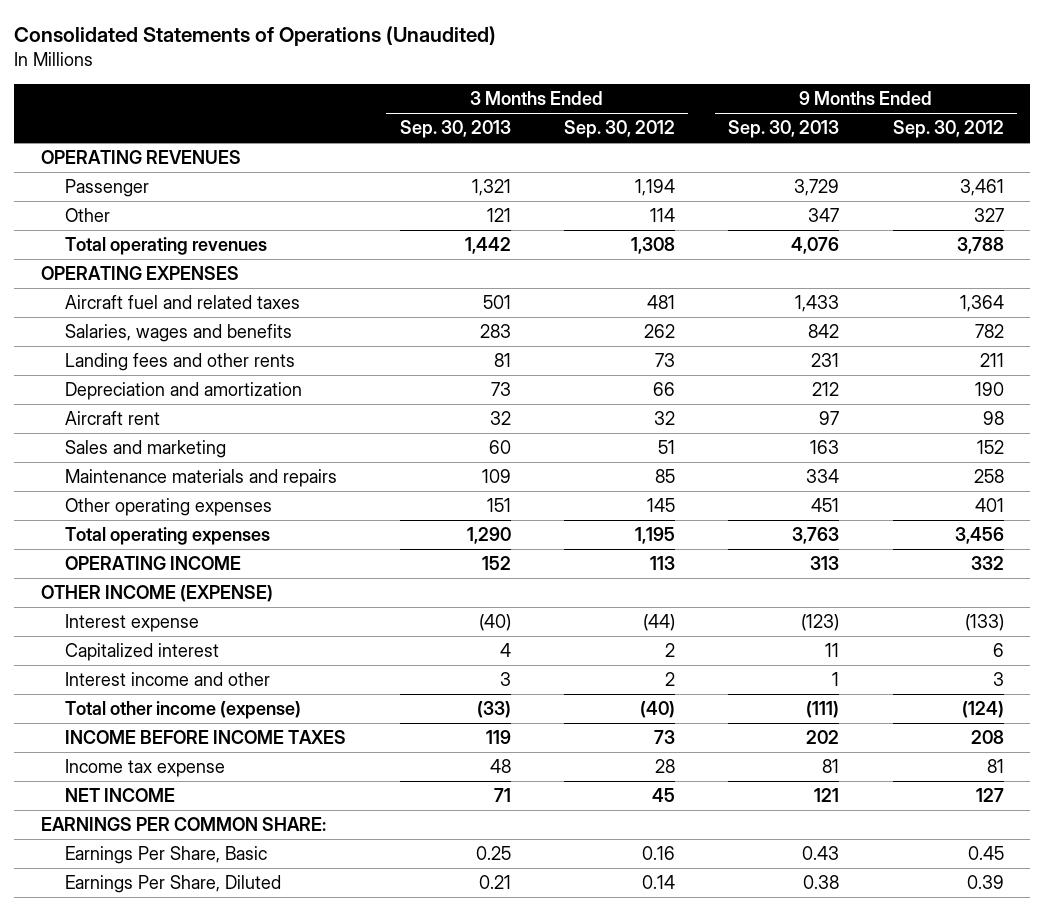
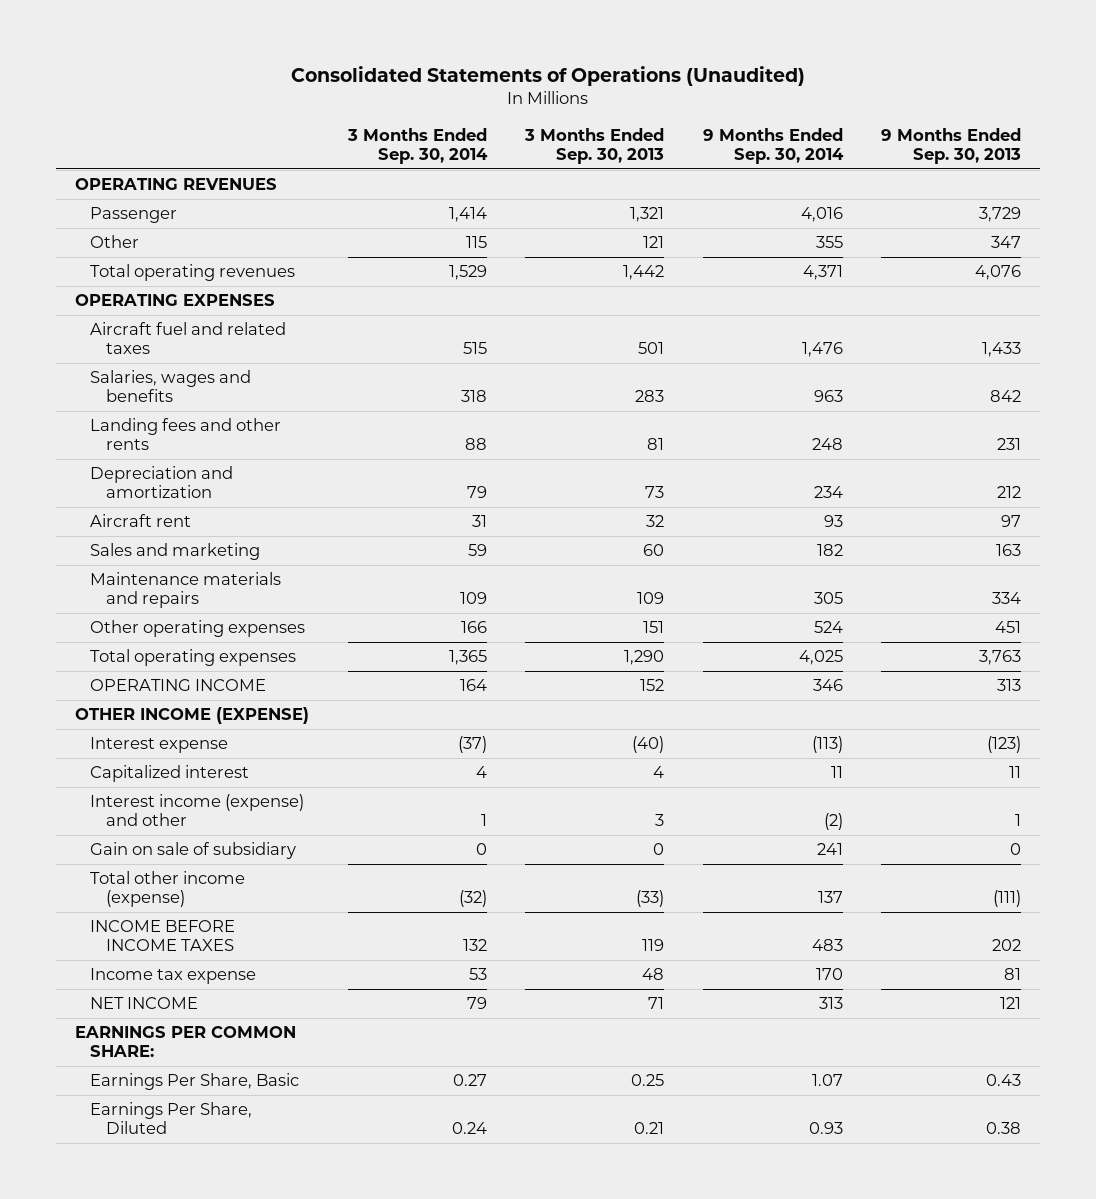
- | 3 Months Ended Sep. 30, 2013 | 3 Months Ended Sep. 30, 2012 | 9 Months Ended Sep. 30, 2013 | 9 Months Ended Sep. 30, 2012
+ | 3 Months Ended Sep. 30, 2014 | 3 Months Ended Sep. 30, 2013 | 9 Months Ended Sep. 30, 2014 | 9 Months Ended Sep. 30, 2013
- Interest income and other | 3 | 2 | 1 | 3
+ Interest income (expense) and other | 1 | 3 | (2) | 1
+ Gain on sale of subsidiary | 0 | 0 | 241 | 0

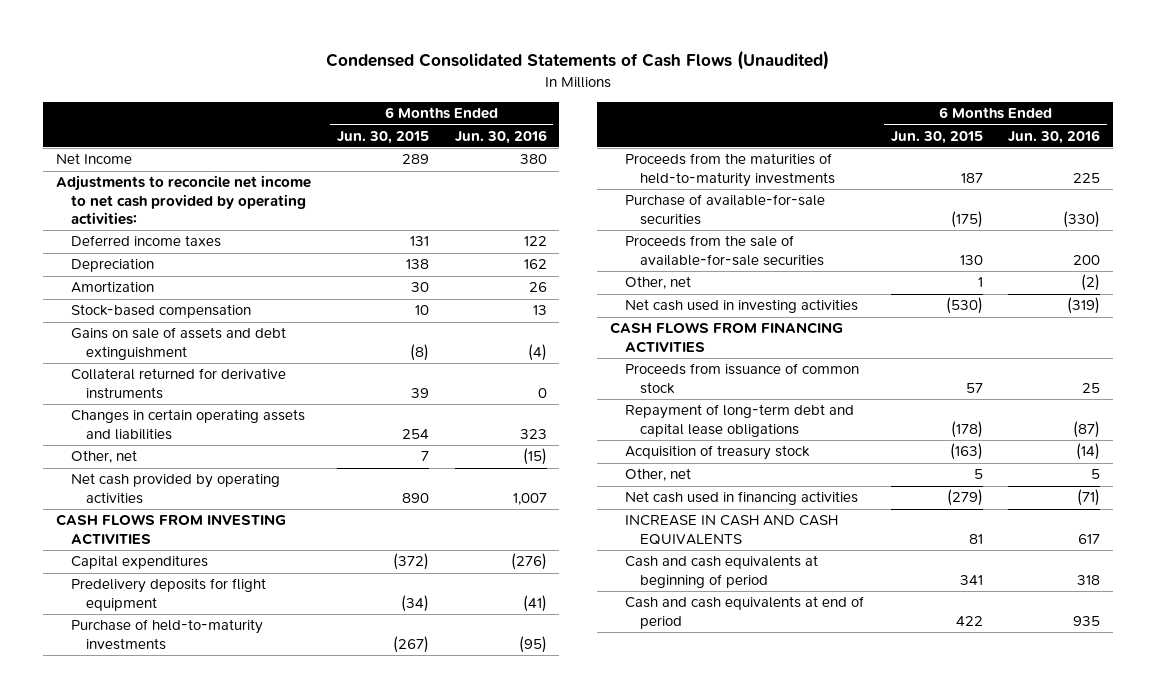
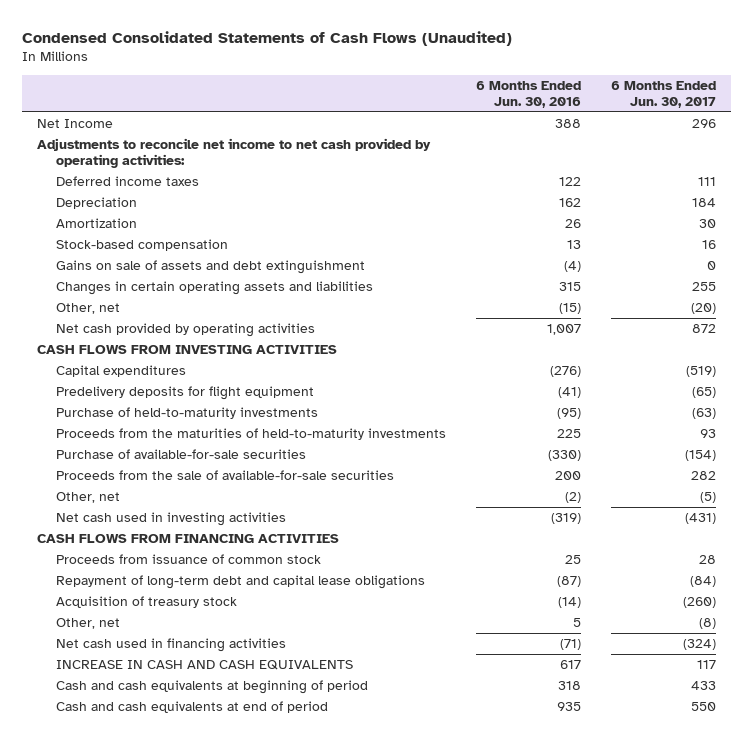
- | 6 Months Ended Jun. 30, 2015 | 6 Months Ended Jun. 30, 2016
+ | 6 Months Ended Jun. 30, 2016 | 6 Months Ended Jun. 30, 2017
- Net Income | 289 | 380
+ Net Income | 388 | 296
- Collateral returned for derivative instruments | 39 | 0
- Changes in certain operating assets and liabilities | 254 | 323
+ Changes in certain operating assets and liabilities | 315 | 255

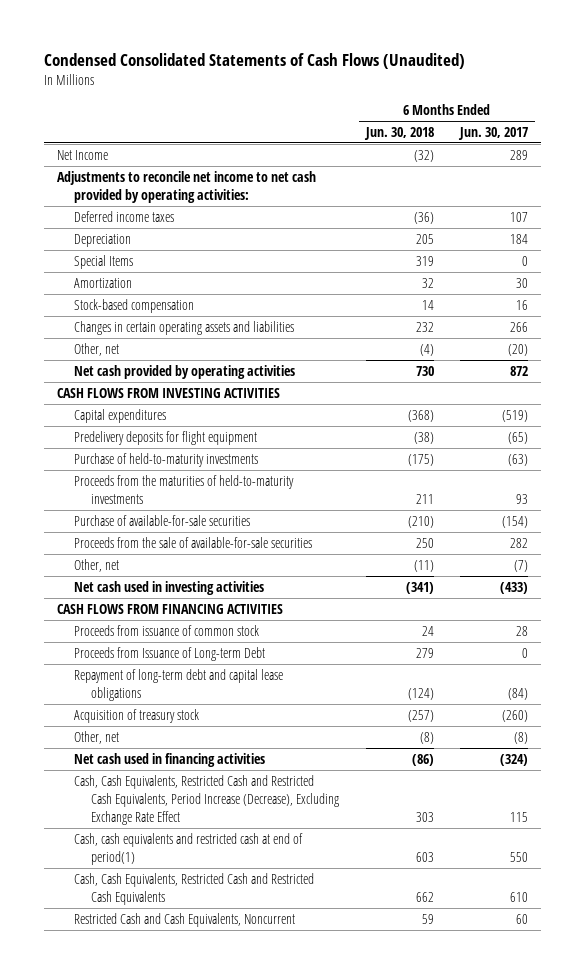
- | 6 Months Ended Jun. 30, 2016 | 6 Months Ended Jun. 30, 2017
+ | 6 Months Ended Jun. 30, 2018 | 6 Months Ended Jun. 30, 2017
- Net Income | 388 | 296
+ Net Income | (32) | 289
- Deferred income taxes | 122 | 111
+ Deferred income taxes | (36) | 107
+ Special Items | 319 | 0
- Gains on sale of assets and debt extinguishment | (4) | 0
- Changes in certain operating assets and liabilities | 315 | 255
+ Changes in certain operating assets and liabilities | 232 | 266
- Other, net | (2) | (5)
- Net cash used in investing activities | (319) | (431)
+ Other, net | (11) | (7)
+ Net cash used in investing activities | (341) | (433)
+ Proceeds from Issuance of Long-term Debt | 279 | 0
- INCREASE IN CASH AND CASH EQUIVALENTS | 617 | 117
- Cash and cash equivalents at beginning of period | 318 | 433
- Cash and cash equivalents at end of period | 935 | 550
+ Cash, Cash Equivalents, Restricted Cash and Restricted Cash Equivalents, Period Increase (Decrease), Excluding Exchange Rate Effect | 303 | 115
+ Cash, cash equivalents and restricted cash at end of period(1) | 603 | 550
+ Cash, Cash Equivalents, Restricted Cash and Restricted Cash Equivalents | 662 | 610
+ Restricted Cash and Cash Equivalents, Noncurrent | 59 | 60

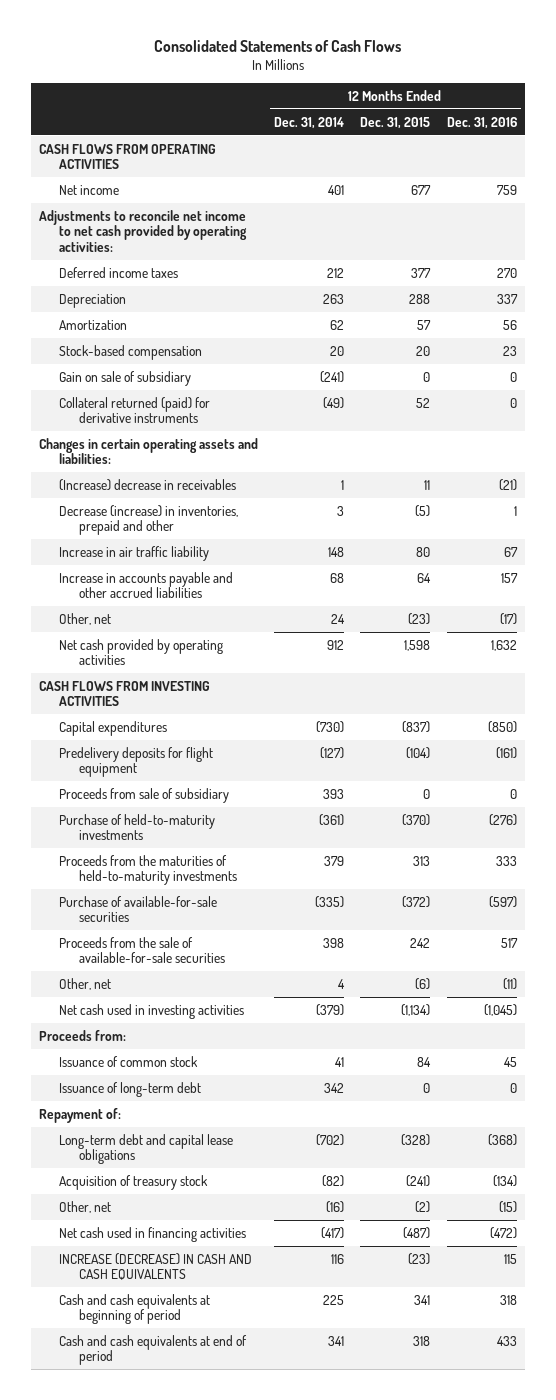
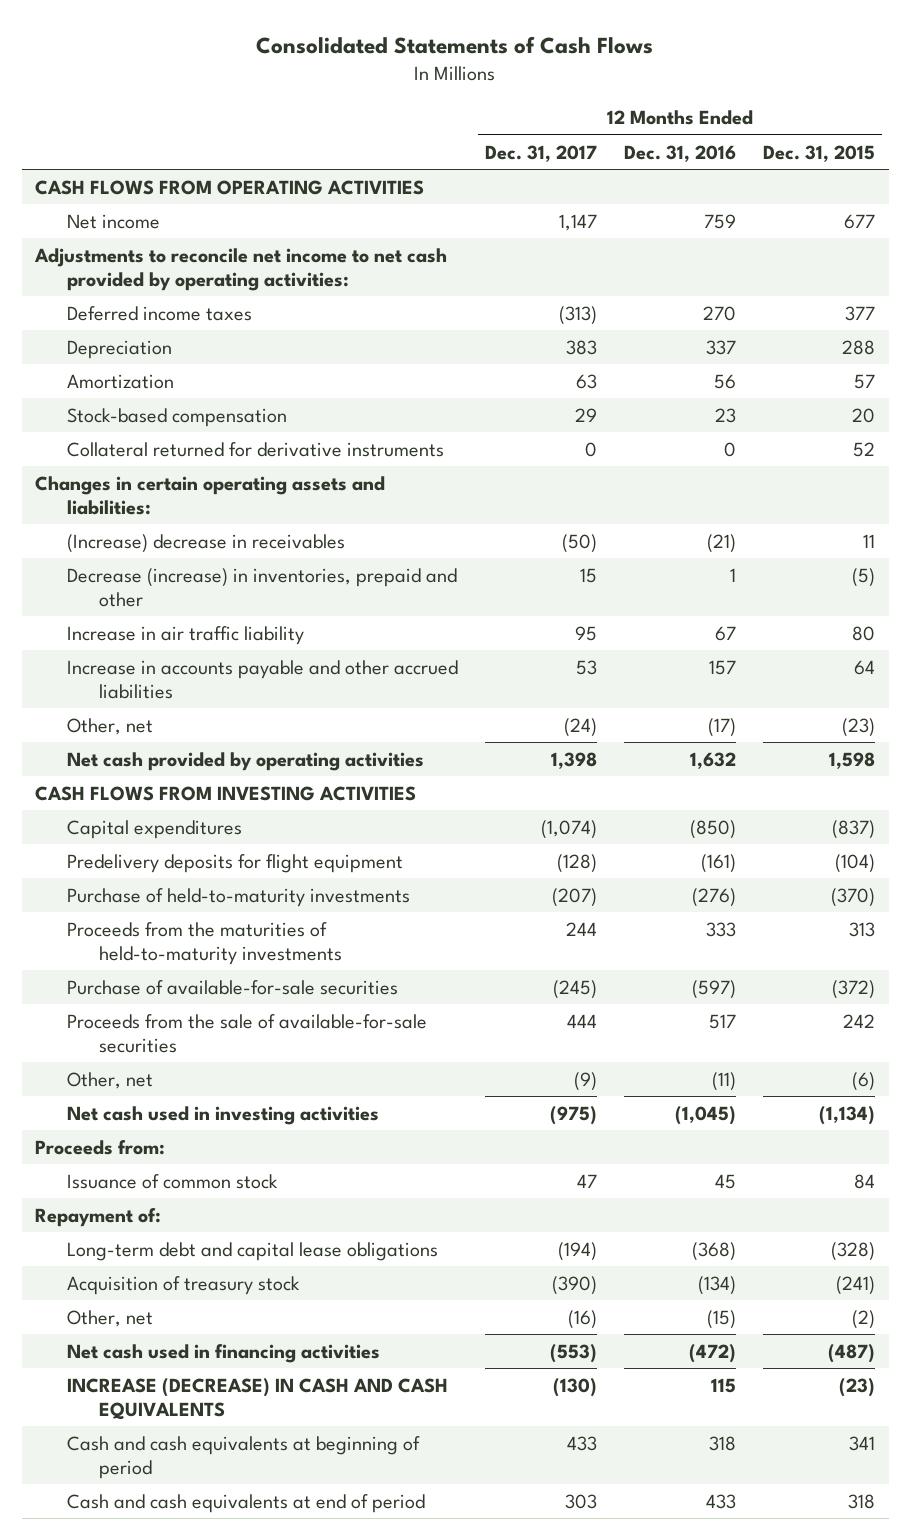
- | 12 Months Ended Dec. 31, 2014 | 12 Months Ended Dec. 31, 2015 | 12 Months Ended Dec. 31, 2016
+ | 12 Months Ended Dec. 31, 2017 | 12 Months Ended Dec. 31, 2016 | 12 Months Ended Dec. 31, 2015
- Gain on sale of subsidiary | (241) | 0 | 0
- Collateral returned (paid) for derivative instruments | (49) | 52 | 0
+ Collateral returned for derivative instruments | 0 | 0 | 52
- Proceeds from sale of subsidiary | 393 | 0 | 0
- Issuance of long-term debt | 342 | 0 | 0

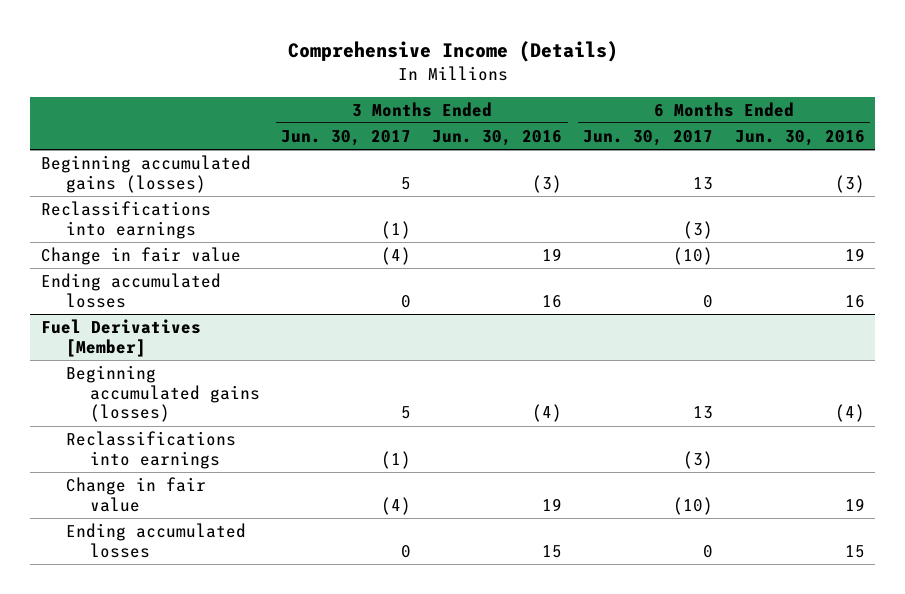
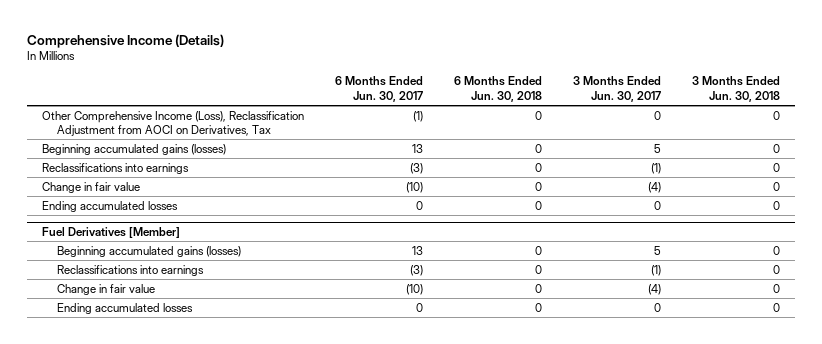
- | 3 Months Ended Jun. 30, 2017 | 3 Months Ended Jun. 30, 2016 | 6 Months Ended Jun. 30, 2017 | 6 Months Ended Jun. 30, 2016
+ | 6 Months Ended Jun. 30, 2017 | 6 Months Ended Jun. 30, 2018 | 3 Months Ended Jun. 30, 2017 | 3 Months Ended Jun. 30, 2018
+ Other Comprehensive Income (Loss), Reclassification Adjustment from AOCI on Derivatives, Tax | (1) | 0 | 0 | 0

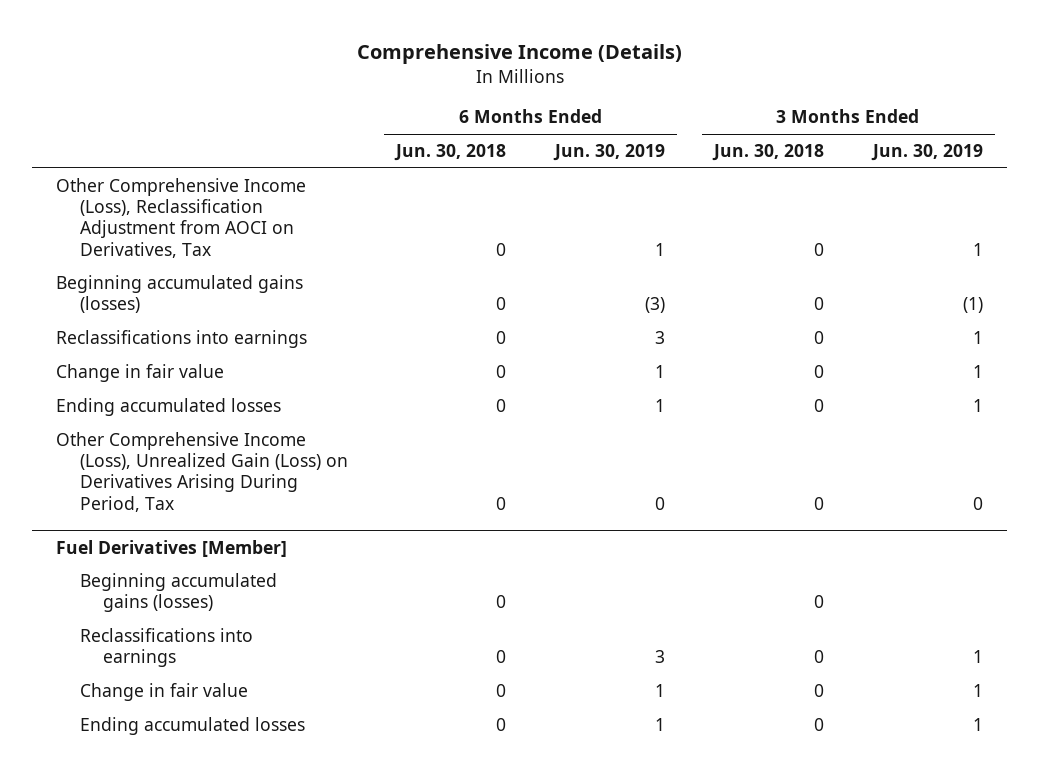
- | 6 Months Ended Jun. 30, 2017 | 6 Months Ended Jun. 30, 2018 | 3 Months Ended Jun. 30, 2017 | 3 Months Ended Jun. 30, 2018
+ | 6 Months Ended Jun. 30, 2018 | 6 Months Ended Jun. 30, 2019 | 3 Months Ended Jun. 30, 2018 | 3 Months Ended Jun. 30, 2019
+ Other Comprehensive Income (Loss), Unrealized Gain (Loss) on Derivatives Arising During Period, Tax | 0 | 0 | 0 | 0

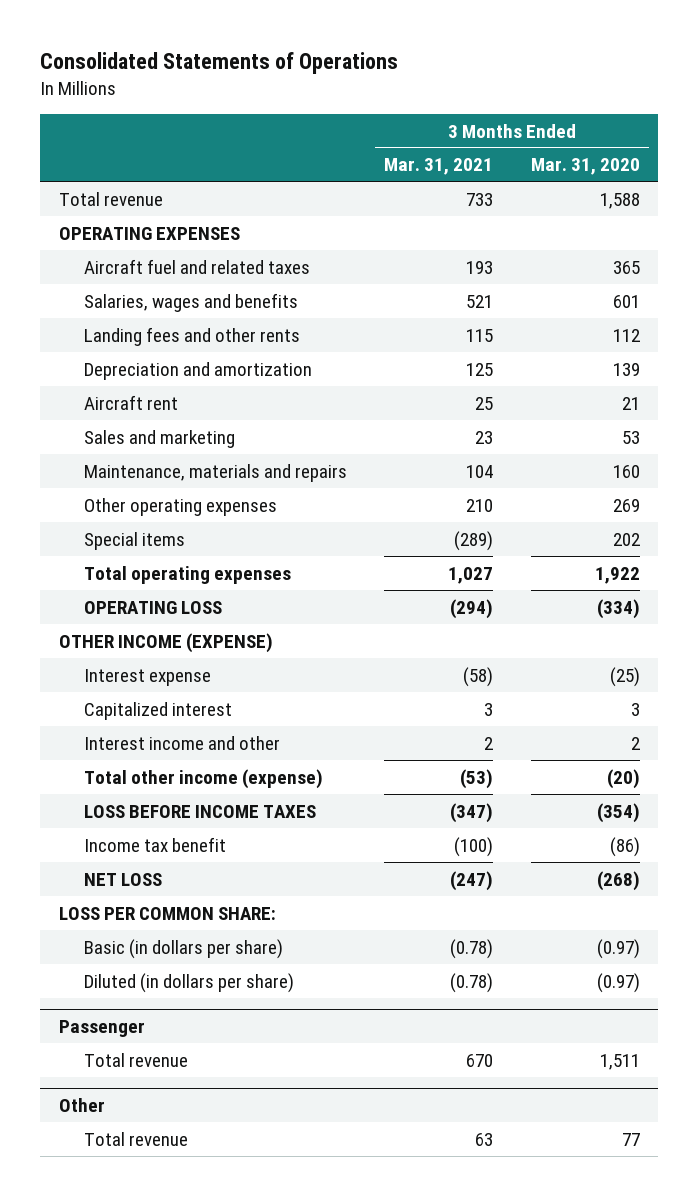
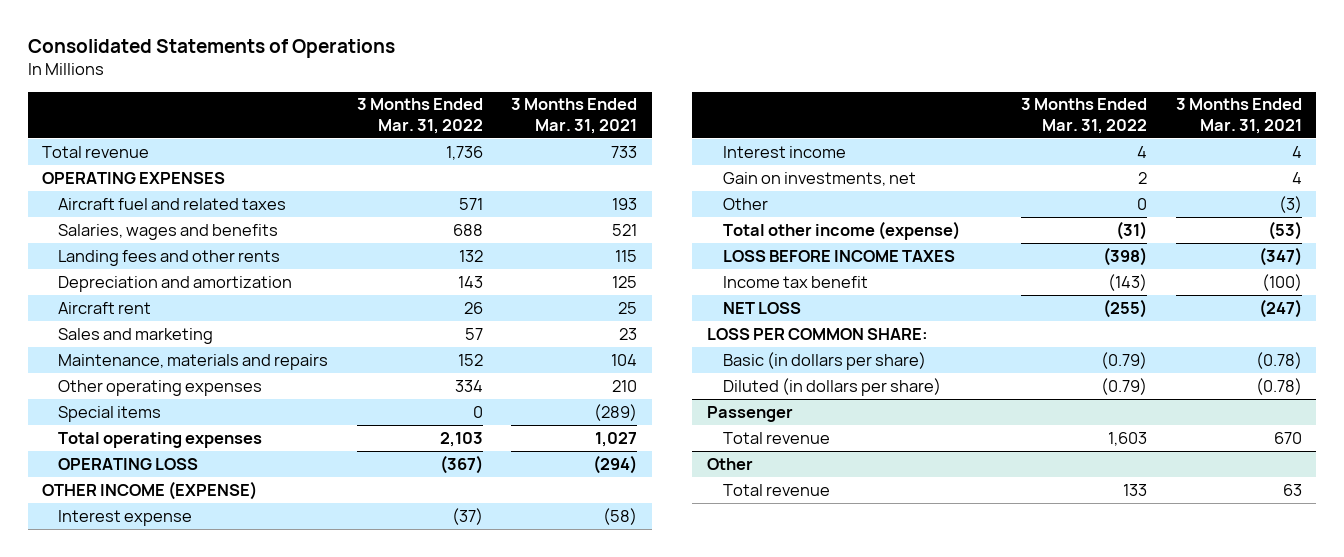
- | 3 Months Ended Mar. 31, 2021 | 3 Months Ended Mar. 31, 2020
+ | 3 Months Ended Mar. 31, 2022 | 3 Months Ended Mar. 31, 2021
- Capitalized interest | 3 | 3
- Interest income and other | 2 | 2
+ Interest income | 4 | 4
+ Gain on investments, net | 2 | 4
+ Other | 0 | (3)

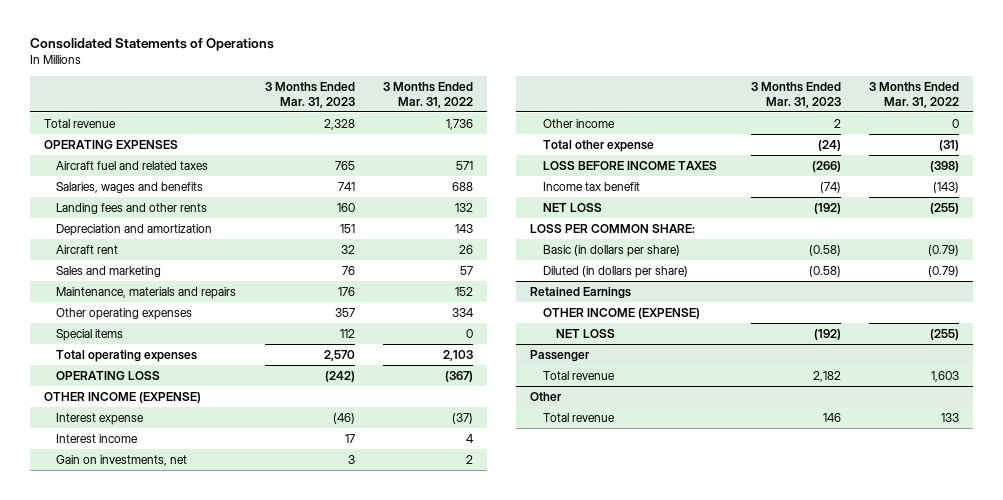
- | 3 Months Ended Mar. 31, 2022 | 3 Months Ended Mar. 31, 2021
+ | 3 Months Ended Mar. 31, 2023 | 3 Months Ended Mar. 31, 2022
- Other | 0 | (3)
- Total other income (expense) | (31) | (53)
+ Other income | 2 | 0
+ Total other expense | (24) | (31)
+ Retained Earnings
+ OTHER INCOME (EXPENSE)
+ NET LOSS | (192) | (255)

